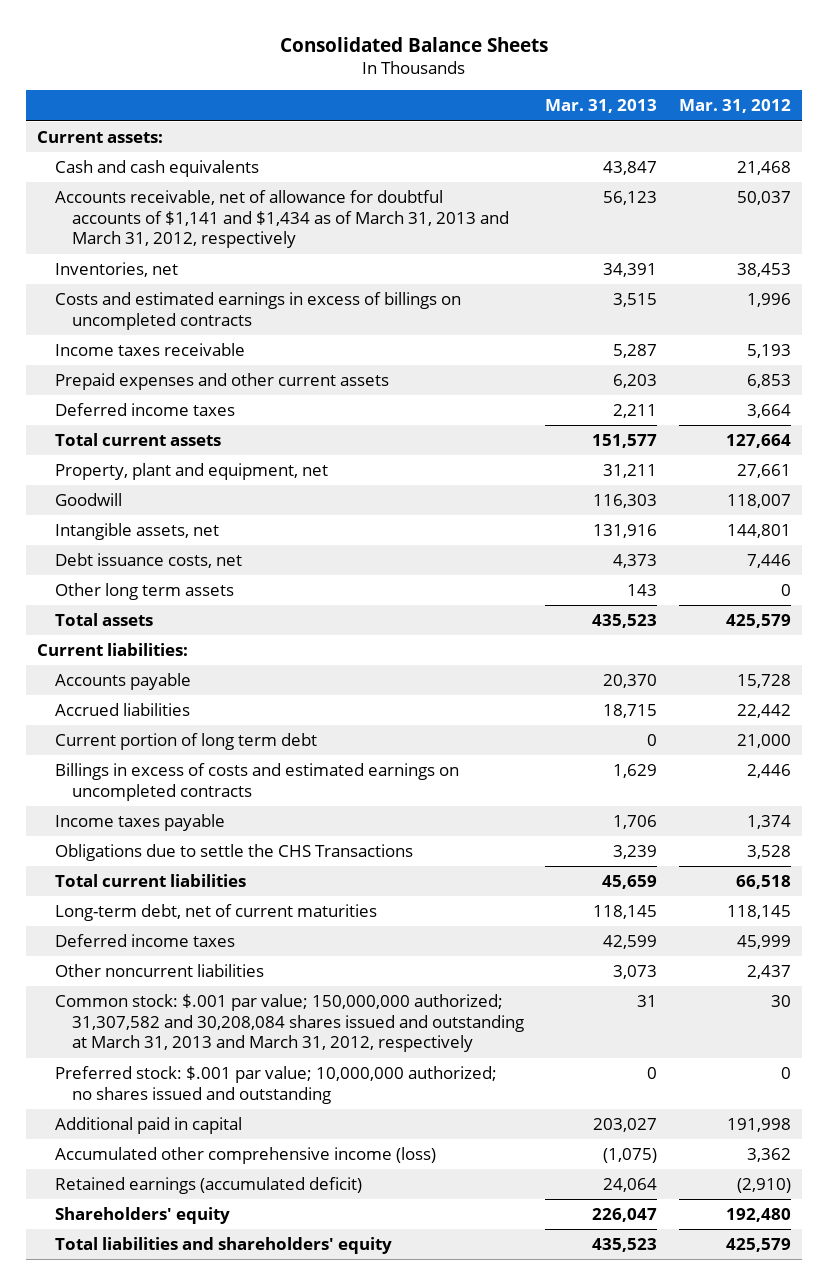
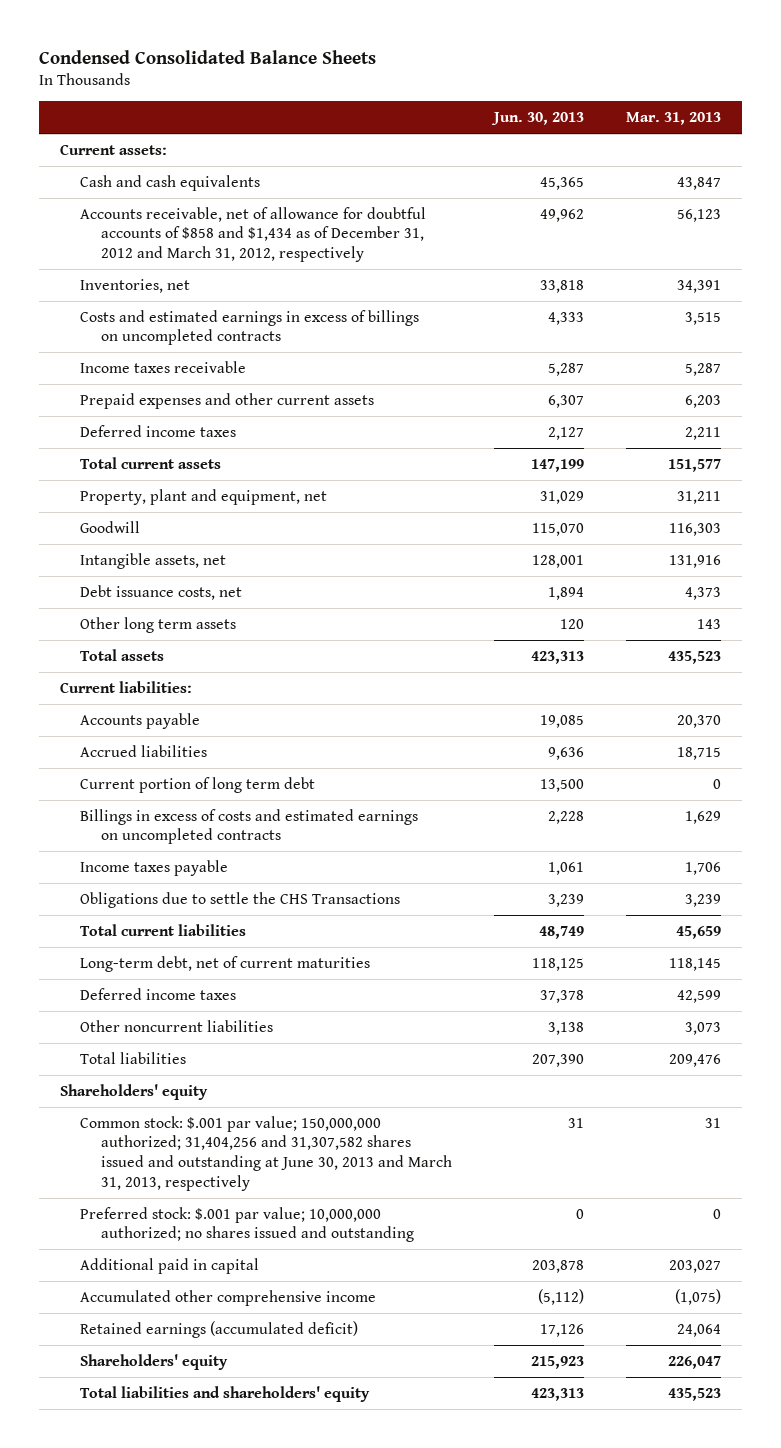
- Consolidated Balance Sheets
+ Condensed Consolidated Balance Sheets
- | Mar. 31, 2013 | Mar. 31, 2012
+ | Jun. 30, 2013 | Mar. 31, 2013
- Accounts receivable, net of allowance for doubtful accounts of $1,141 and $1,434 as of March 31, 2013 and March 31, 2012, respectively | 56,123 | 50,037
+ Accounts receivable, net of allowance for doubtful accounts of $858 and $1,434 as of December 31, 2012 and March 31, 2012, respectively | 49,962 | 56,123
- Common stock: $.001 par value; 150,000,000 authorized; 31,307,582 and 30,208,084 shares issued and outstanding at March 31, 2013 and March 31, 2012, respectively | 31 | 30
+ Total liabilities | 207,390 | 209,476
+ Shareholders' equity
+ Common stock: $.001 par value; 150,000,000 authorized; 31,404,256 and 31,307,582 shares issued and outstanding at June 30, 2013 and March 31, 2013, respectively | 31 | 31
- Accumulated other comprehensive income (loss) | (1,075) | 3,362
+ Accumulated other comprehensive income | (5,112) | (1,075)

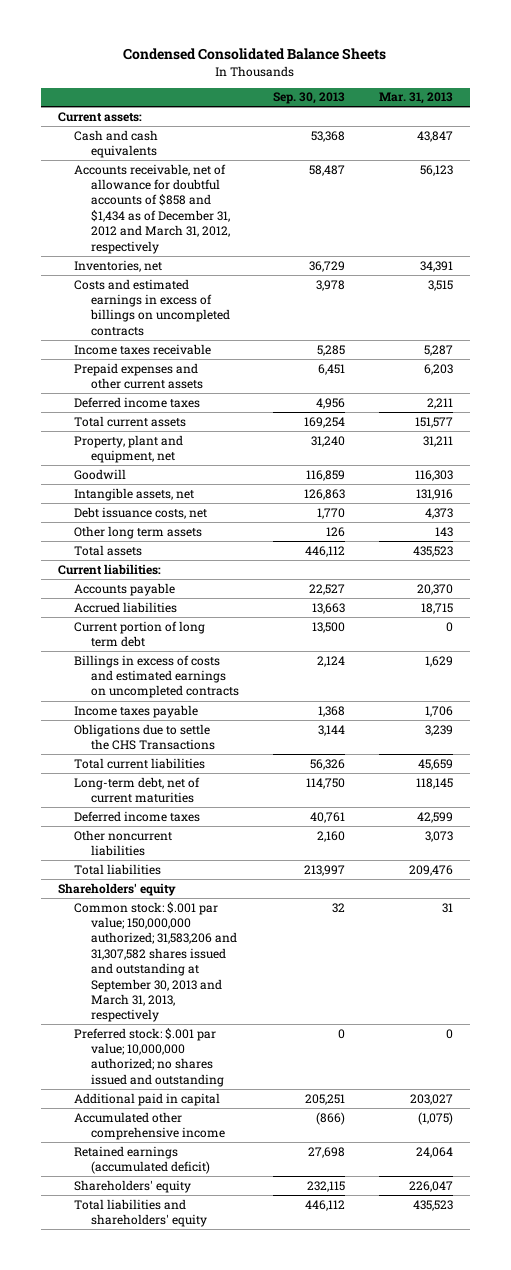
- | Jun. 30, 2013 | Mar. 31, 2013
+ | Sep. 30, 2013 | Mar. 31, 2013
- Common stock: $.001 par value; 150,000,000 authorized; 31,404,256 and 31,307,582 shares issued and outstanding at June 30, 2013 and March 31, 2013, respectively | 31 | 31
+ Common stock: $.001 par value; 150,000,000 authorized; 31,583,206 and 31,307,582 shares issued and outstanding at September 30, 2013 and March 31, 2013, respectively | 32 | 31

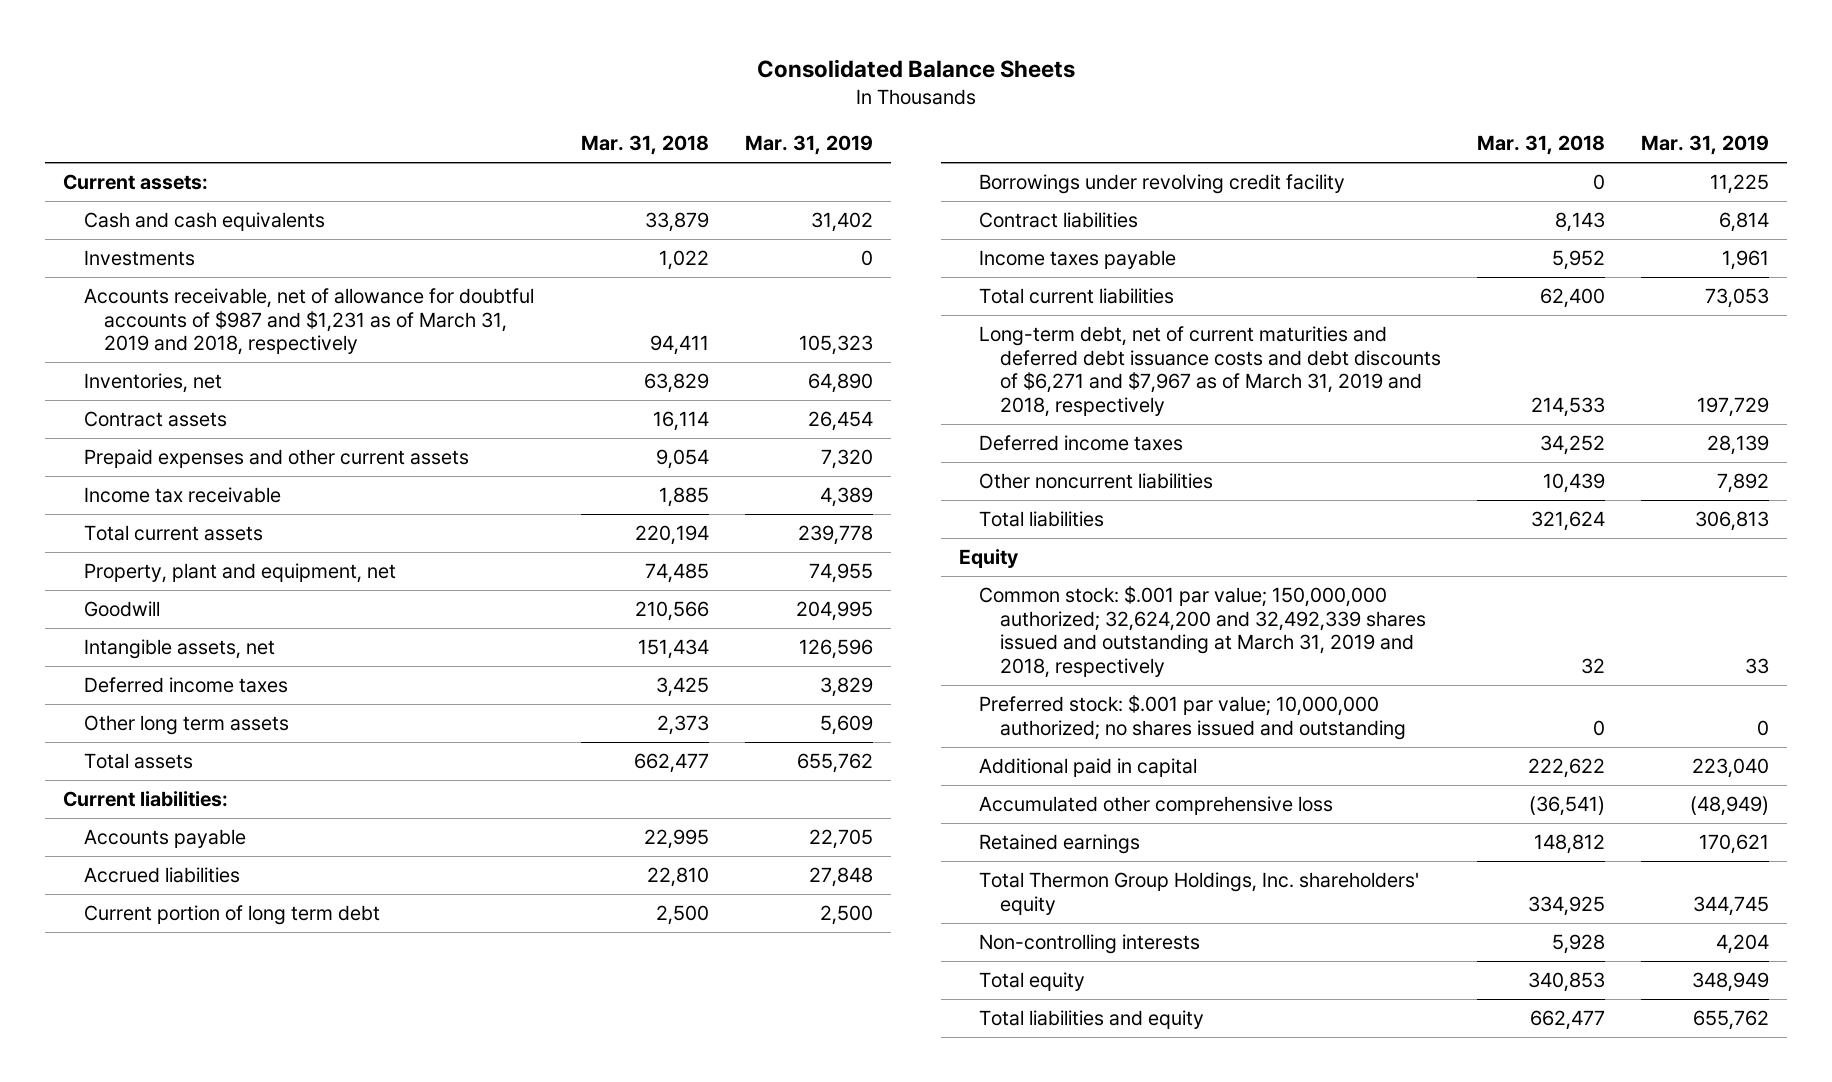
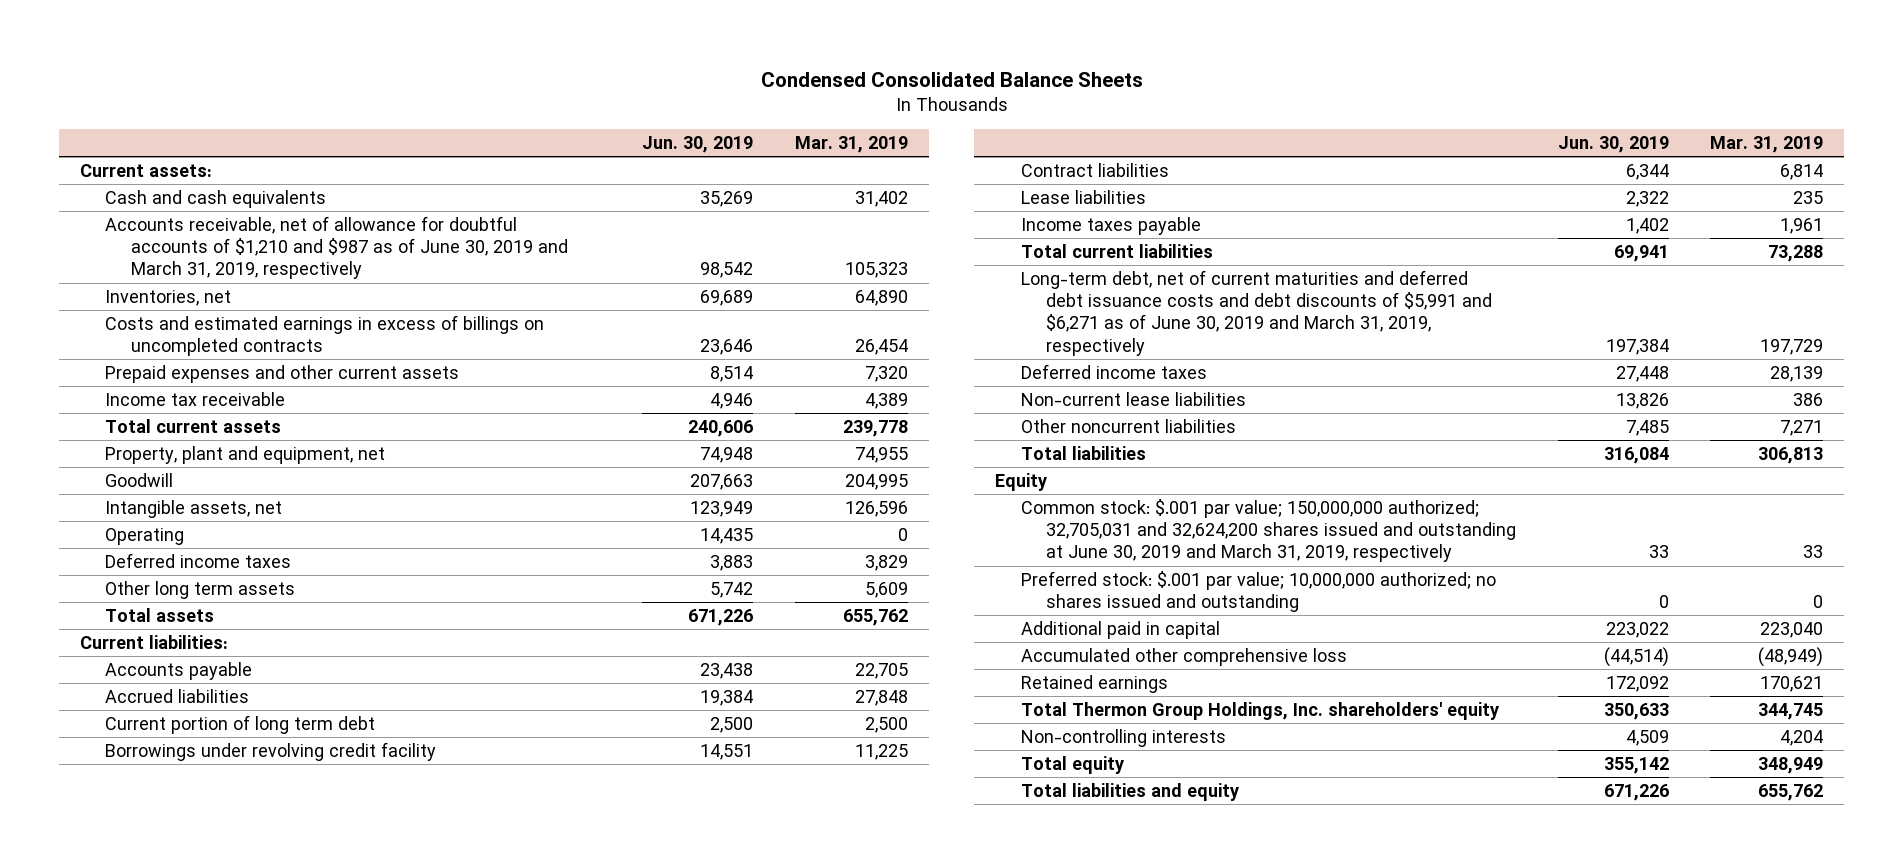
- Consolidated Balance Sheets
+ Condensed Consolidated Balance Sheets
- | Mar. 31, 2018 | Mar. 31, 2019
+ | Jun. 30, 2019 | Mar. 31, 2019
- Investments | 1,022 | 0
- Accounts receivable, net of allowance for doubtful accounts of $987 and $1,231 as of March 31, 2019 and 2018, respectively | 94,411 | 105,323
+ Accounts receivable, net of allowance for doubtful accounts of $1,210 and $987 as of June 30, 2019 and March 31, 2019, respectively | 98,542 | 105,323
- Contract assets | 16,114 | 26,454
+ Costs and estimated earnings in excess of billings on uncompleted contracts | 23,646 | 26,454
+ Operating | 14,435 | 0
+ Lease liabilities | 2,322 | 235
- Total current liabilities | 62,400 | 73,053
- Long-term debt, net of current maturities and deferred debt issuance costs and debt discounts of $6,271 and $7,967 as of March 31, 2019 and 2018, respectively | 214,533 | 197,729
+ Total current liabilities | 69,941 | 73,288
+ Long-term debt, net of current maturities and deferred debt issuance costs and debt discounts of $5,991 and $6,271 as of June 30, 2019 and March 31, 2019, respectively | 197,384 | 197,729
- Other noncurrent liabilities | 10,439 | 7,892
+ Non-current lease liabilities | 13,826 | 386
+ Other noncurrent liabilities | 7,485 | 7,271
- Common stock: $.001 par value; 150,000,000 authorized; 32,624,200 and 32,492,339 shares issued and outstanding at March 31, 2019 and 2018, respectively | 32 | 33
+ Common stock: $.001 par value; 150,000,000 authorized; 32,705,031 and 32,624,200 shares issued and outstanding at June 30, 2019 and March 31, 2019, respectively | 33 | 33

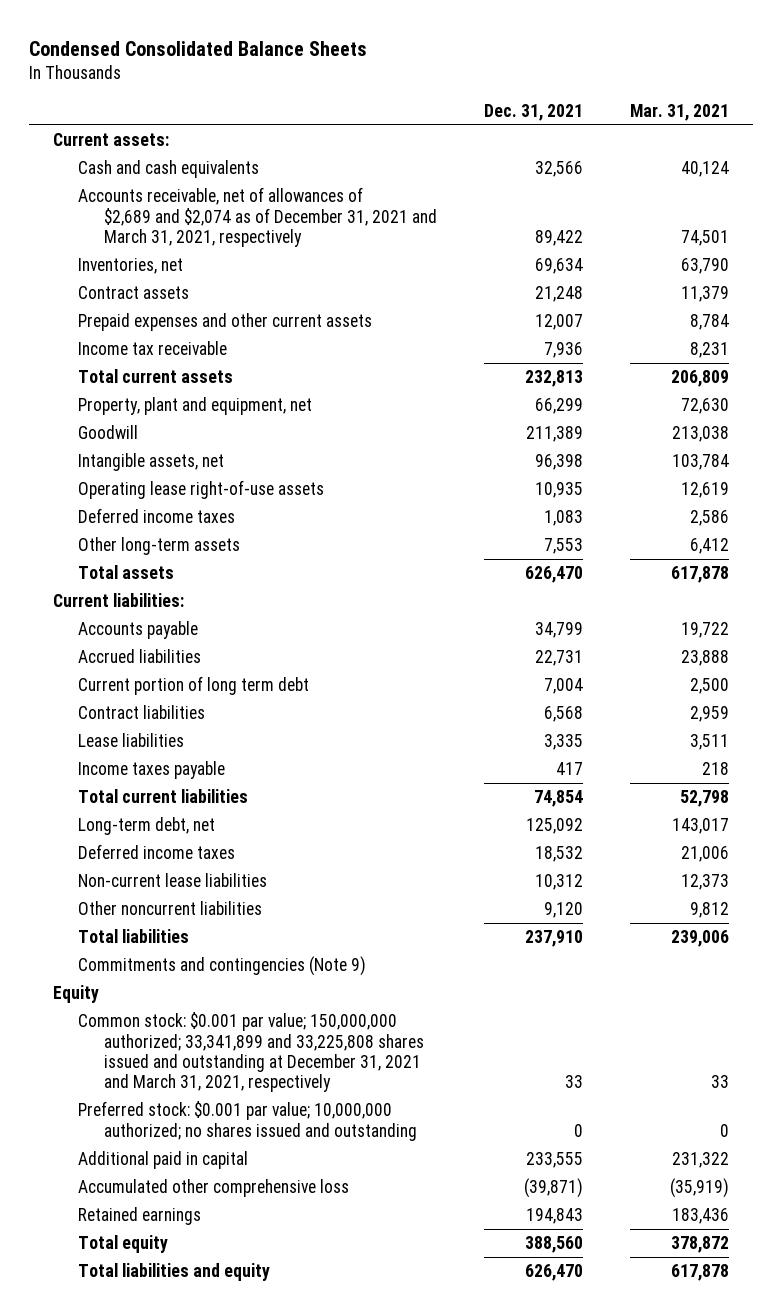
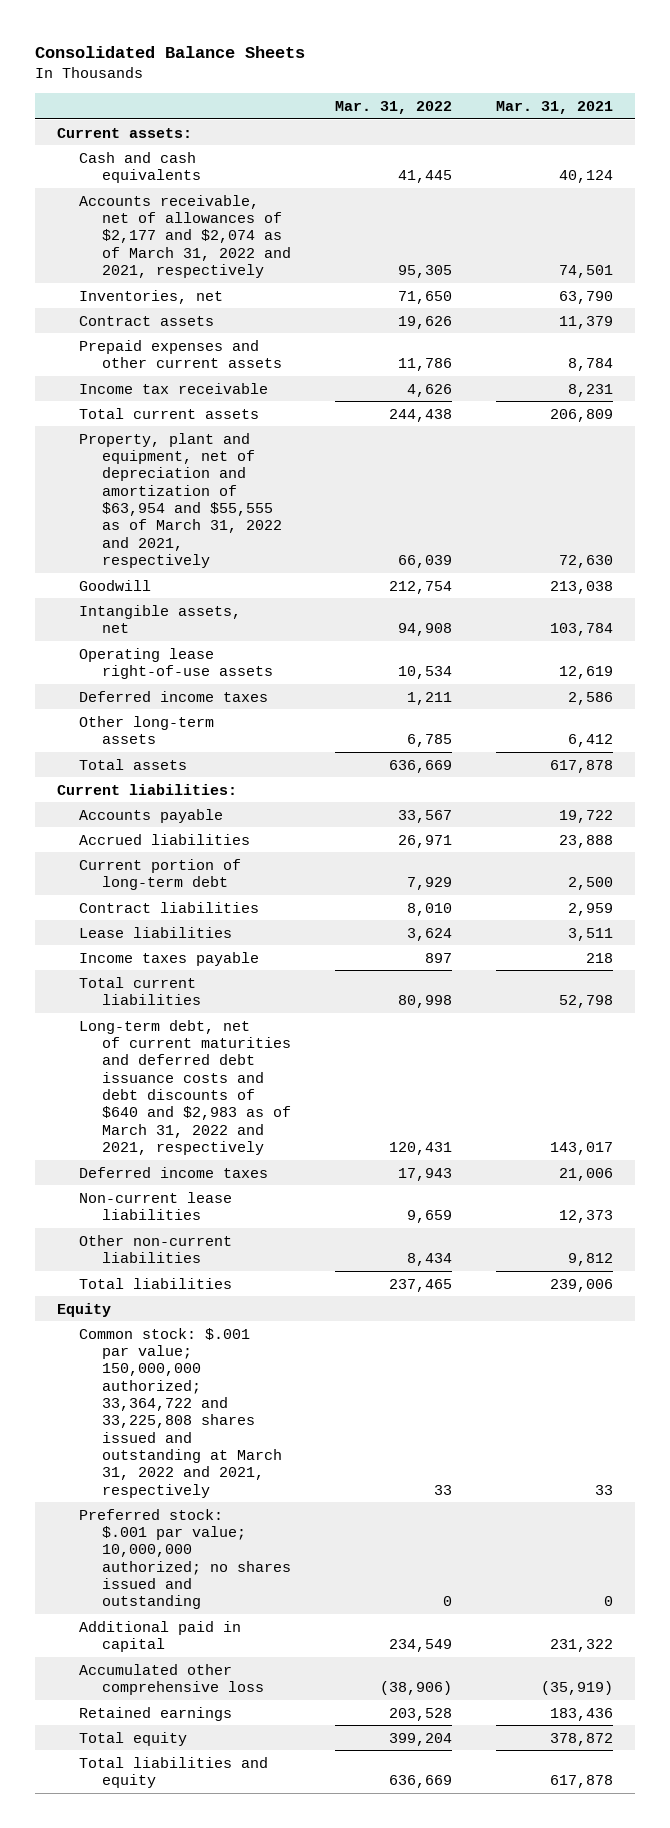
- Condensed Consolidated Balance Sheets
+ Consolidated Balance Sheets
- | Dec. 31, 2021 | Mar. 31, 2021
+ | Mar. 31, 2022 | Mar. 31, 2021
- Accounts receivable, net of allowances of $2,689 and $2,074 as of December 31, 2021 and March 31, 2021, respectively | 89,422 | 74,501
+ Accounts receivable, net of allowances of $2,177 and $2,074 as of March 31, 2022 and 2021, respectively | 95,305 | 74,501
- Property, plant and equipment, net | 66,299 | 72,630
+ Property, plant and equipment, net of depreciation and amortization of $63,954 and $55,555 as of March 31, 2022 and 2021, respectively | 66,039 | 72,630
- Current portion of long term debt | 7,004 | 2,500
+ Current portion of long-term debt | 7,929 | 2,500
- Long-term debt, net | 125,092 | 143,017
+ Long-term debt, net of current maturities and deferred debt issuance costs and debt discounts of $640 and $2,983 as of March 31, 2022 and 2021, respectively | 120,431 | 143,017
- Other noncurrent liabilities | 9,120 | 9,812
+ Other non-current liabilities | 8,434 | 9,812
- Commitments and contingencies (Note 9)
- Common stock: $0.001 par value; 150,000,000 authorized; 33,341,899 and 33,225,808 shares issued and outstanding at December 31, 2021 and March 31, 2021, respectively | 33 | 33
- Preferred stock: $0.001 par value; 10,000,000 authorized; no shares issued and outstanding | 0 | 0
+ Common stock: $.001 par value; 150,000,000 authorized; 33,364,722 and 33,225,808 shares issued and outstanding at March 31, 2022 and 2021, respectively | 33 | 33
+ Preferred stock: $.001 par value; 10,000,000 authorized; no shares issued and outstanding | 0 | 0

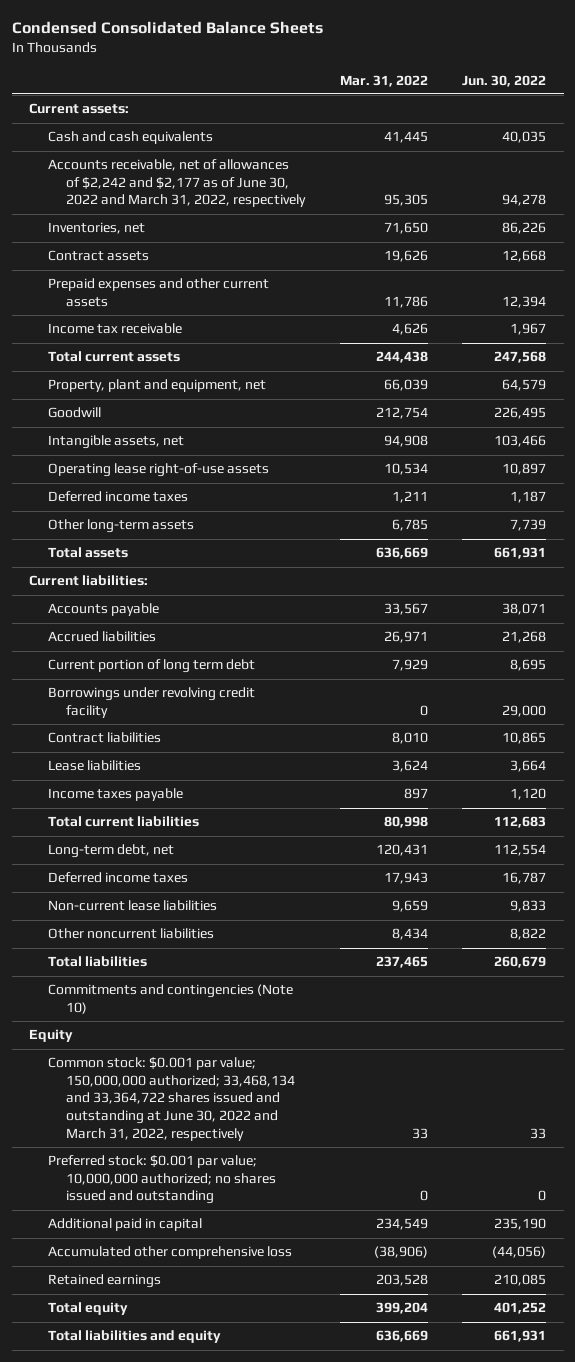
- Consolidated Balance Sheets
+ Condensed Consolidated Balance Sheets
- | Mar. 31, 2022 | Mar. 31, 2021
+ | Mar. 31, 2022 | Jun. 30, 2022
- Accounts receivable, net of allowances of $2,177 and $2,074 as of March 31, 2022 and 2021, respectively | 95,305 | 74,501
+ Accounts receivable, net of allowances of $2,242 and $2,177 as of June 30, 2022 and March 31, 2022, respectively | 95,305 | 94,278
- Property, plant and equipment, net of depreciation and amortization of $63,954 and $55,555 as of March 31, 2022 and 2021, respectively | 66,039 | 72,630
+ Property, plant and equipment, net | 66,039 | 64,579
- Current portion of long-term debt | 7,929 | 2,500
+ Current portion of long term debt | 7,929 | 8,695
+ Borrowings under revolving credit facility | 0 | 29,000
- Long-term debt, net of current maturities and deferred debt issuance costs and debt discounts of $640 and $2,983 as of March 31, 2022 and 2021, respectively | 120,431 | 143,017
+ Long-term debt, net | 120,431 | 112,554
- Other non-current liabilities | 8,434 | 9,812
+ Other noncurrent liabilities | 8,434 | 8,822
+ Commitments and contingencies (Note 10)
- Common stock: $.001 par value; 150,000,000 authorized; 33,364,722 and 33,225,808 shares issued and outstanding at March 31, 2022 and 2021, respectively | 33 | 33
- Preferred stock: $.001 par value; 10,000,000 authorized; no shares issued and outstanding | 0 | 0
+ Common stock: $0.001 par value; 150,000,000 authorized; 33,468,134 and 33,364,722 shares issued and outstanding at June 30, 2022 and March 31, 2022, respectively | 33 | 33
+ Preferred stock: $0.001 par value; 10,000,000 authorized; no shares issued and outstanding | 0 | 0

